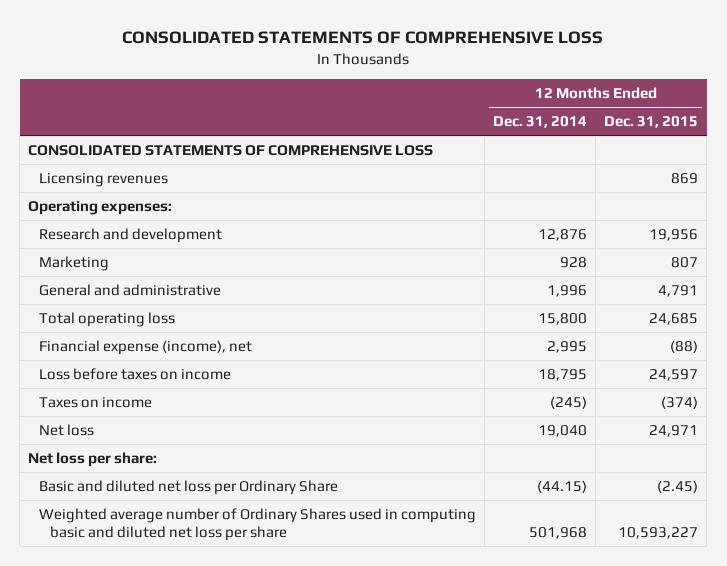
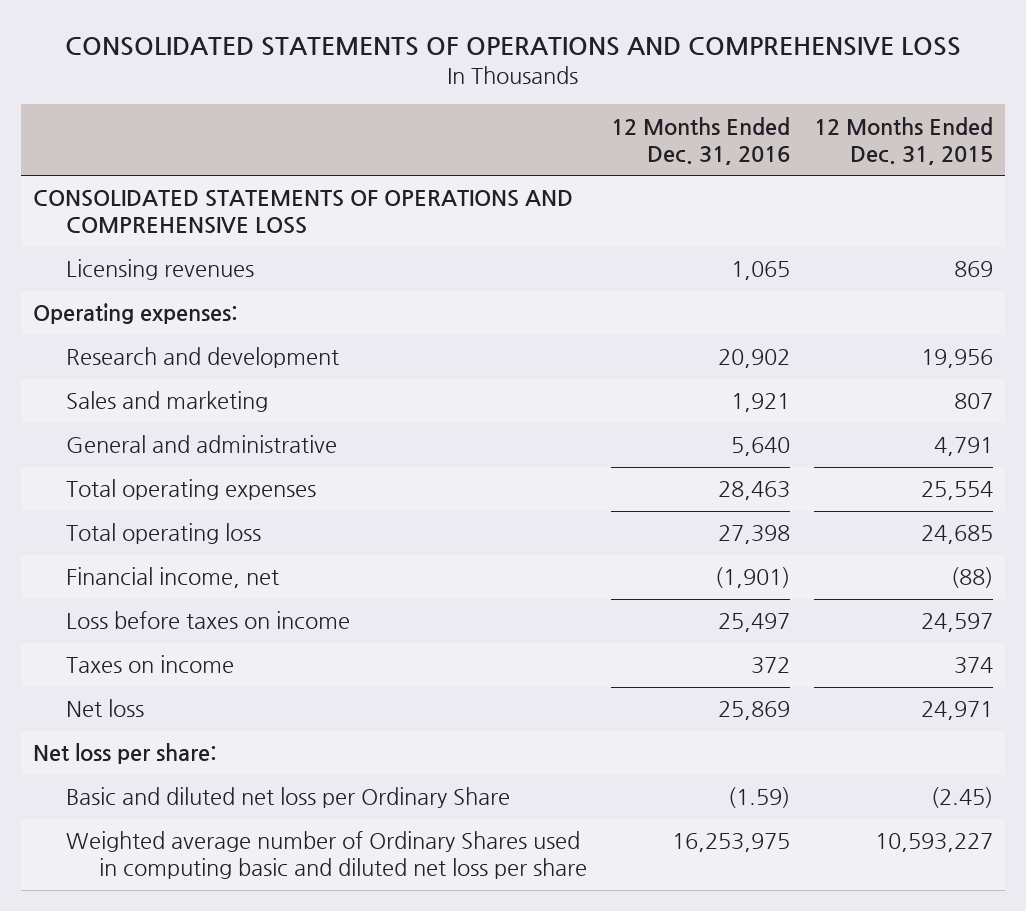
- CONSOLIDATED STATEMENTS OF COMPREHENSIVE LOSS
+ CONSOLIDATED STATEMENTS OF OPERATIONS AND COMPREHENSIVE LOSS
- | 12 Months Ended Dec. 31, 2014 | 12 Months Ended Dec. 31, 2015
+ | 12 Months Ended Dec. 31, 2016 | 12 Months Ended Dec. 31, 2015
- CONSOLIDATED STATEMENTS OF COMPREHENSIVE LOSS
+ CONSOLIDATED STATEMENTS OF OPERATIONS AND COMPREHENSIVE LOSS
- Marketing | 928 | 807
+ Sales and marketing | 1,921 | 807
+ Total operating expenses | 28,463 | 25,554
- Financial expense (income), net | 2,995 | (88)
+ Financial income, net | (1,901) | (88)
- Taxes on income | (245) | (374)
+ Taxes on income | 372 | 374

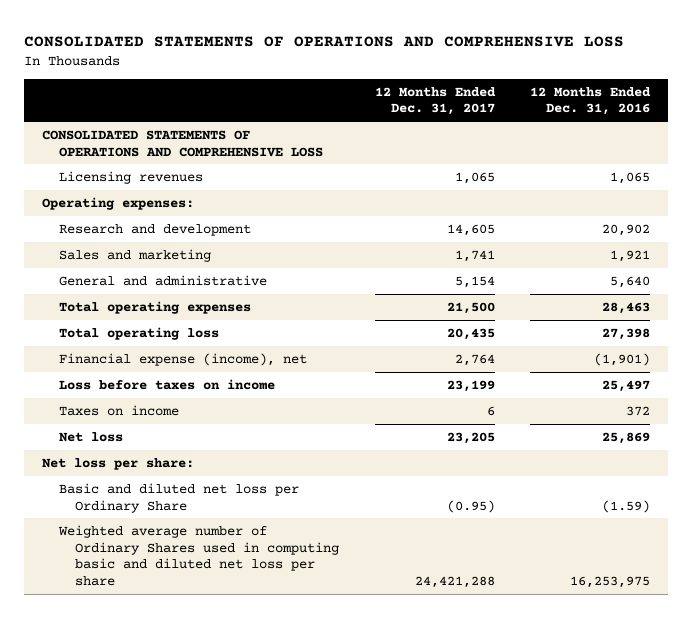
- | 12 Months Ended Dec. 31, 2016 | 12 Months Ended Dec. 31, 2015
+ | 12 Months Ended Dec. 31, 2017 | 12 Months Ended Dec. 31, 2016
- Financial income, net | (1,901) | (88)
+ Financial expense (income), net | 2,764 | (1,901)

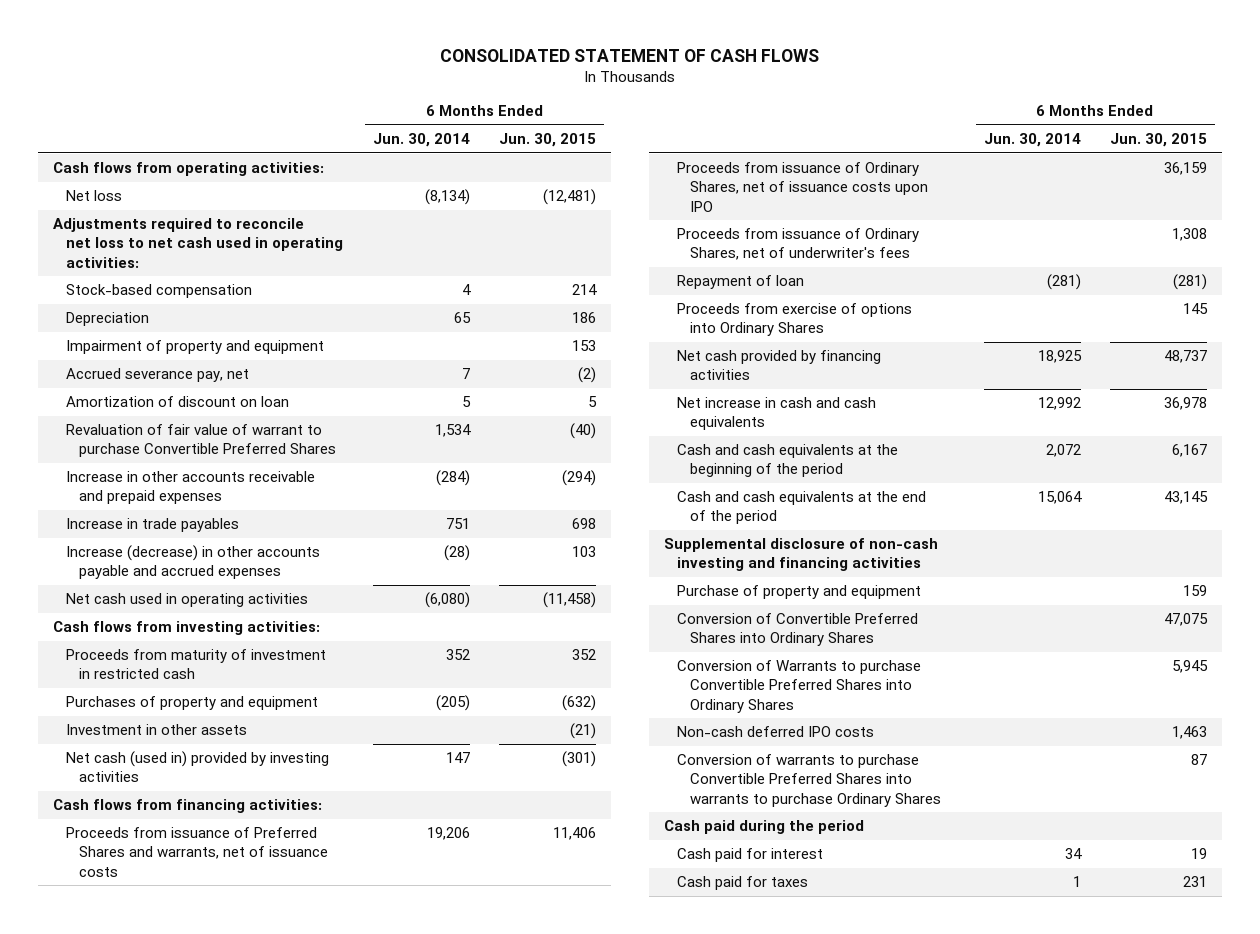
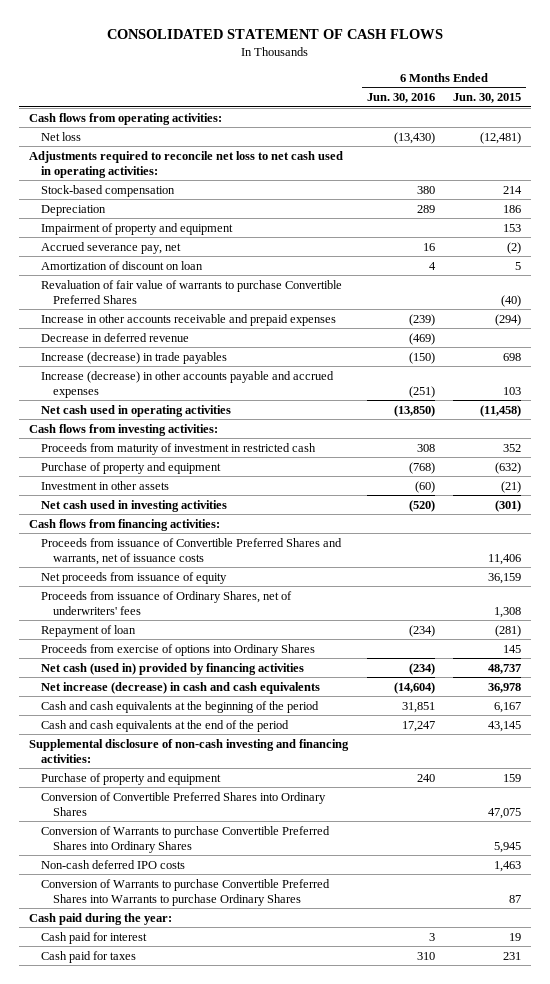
- | 6 Months Ended Jun. 30, 2014 | 6 Months Ended Jun. 30, 2015
+ | 6 Months Ended Jun. 30, 2016 | 6 Months Ended Jun. 30, 2015
- Revaluation of fair value of warrant to purchase Convertible Preferred Shares | 1,534 | (40)
+ Revaluation of fair value of warrants to purchase Convertible Preferred Shares | | (40)
- Increase in trade payables | 751 | 698
+ Decrease in deferred revenue | (469) |
+ Increase (decrease) in trade payables | (150) | 698
- Purchases of property and equipment | (205) | (632)
+ Purchase of property and equipment | (768) | (632)
- Net cash (used in) provided by investing activities | 147 | (301)
+ Net cash used in investing activities | (520) | (301)
- Proceeds from issuance of Preferred Shares and warrants, net of issuance costs | 19,206 | 11,406
- Proceeds from issuance of Ordinary Shares, net of issuance costs upon IPO | | 36,159
- Proceeds from issuance of Ordinary Shares, net of underwriter's fees | | 1,308
+ Proceeds from issuance of Convertible Preferred Shares and warrants, net of issuance costs | | 11,406
+ Net proceeds from issuance of equity | | 36,159
+ Proceeds from issuance of Ordinary Shares, net of underwriters' fees | | 1,308
- Net cash provided by financing activities | 18,925 | 48,737
- Net increase in cash and cash equivalents | 12,992 | 36,978
+ Net cash (used in) provided by financing activities | (234) | 48,737
+ Net increase (decrease) in cash and cash equivalents | (14,604) | 36,978
- Supplemental disclosure of non-cash investing and financing activities
+ Supplemental disclosure of non-cash investing and financing activities:
- Conversion of warrants to purchase Convertible Preferred Shares into warrants to purchase Ordinary Shares | | 87
- Cash paid during the period
+ Conversion of Warrants to purchase Convertible Preferred Shares into Warrants to purchase Ordinary Shares | | 87
+ Cash paid during the year:

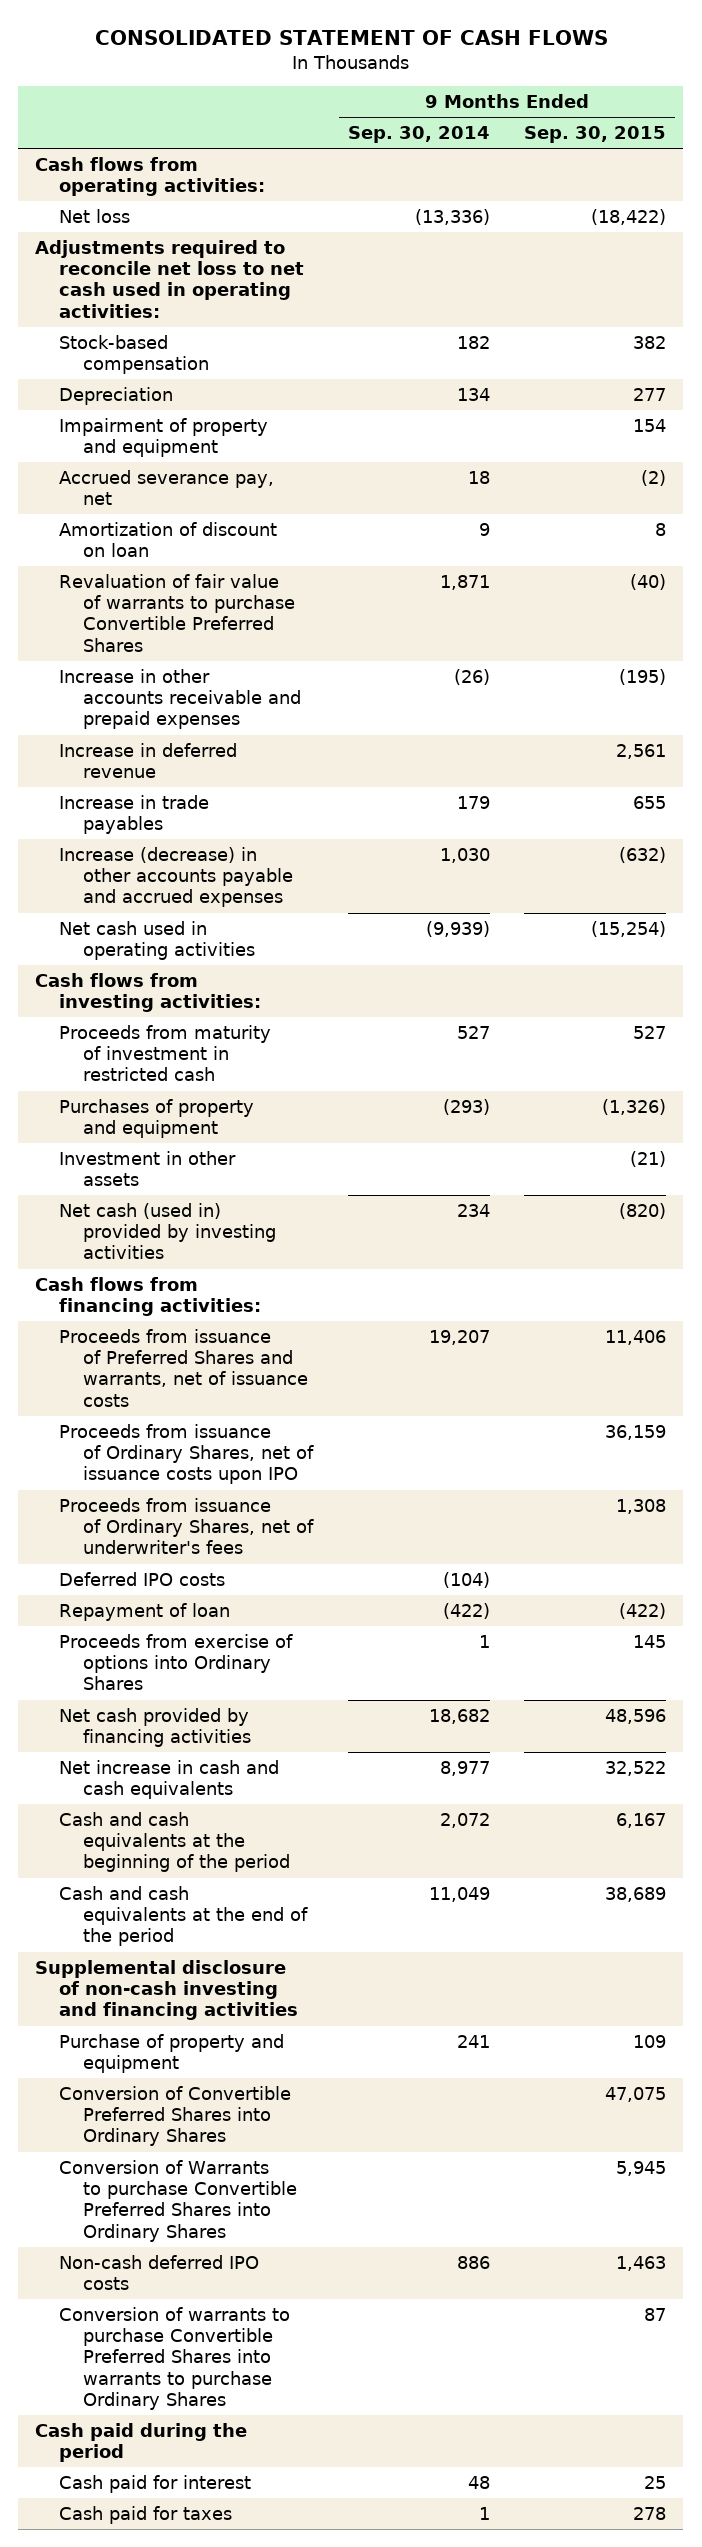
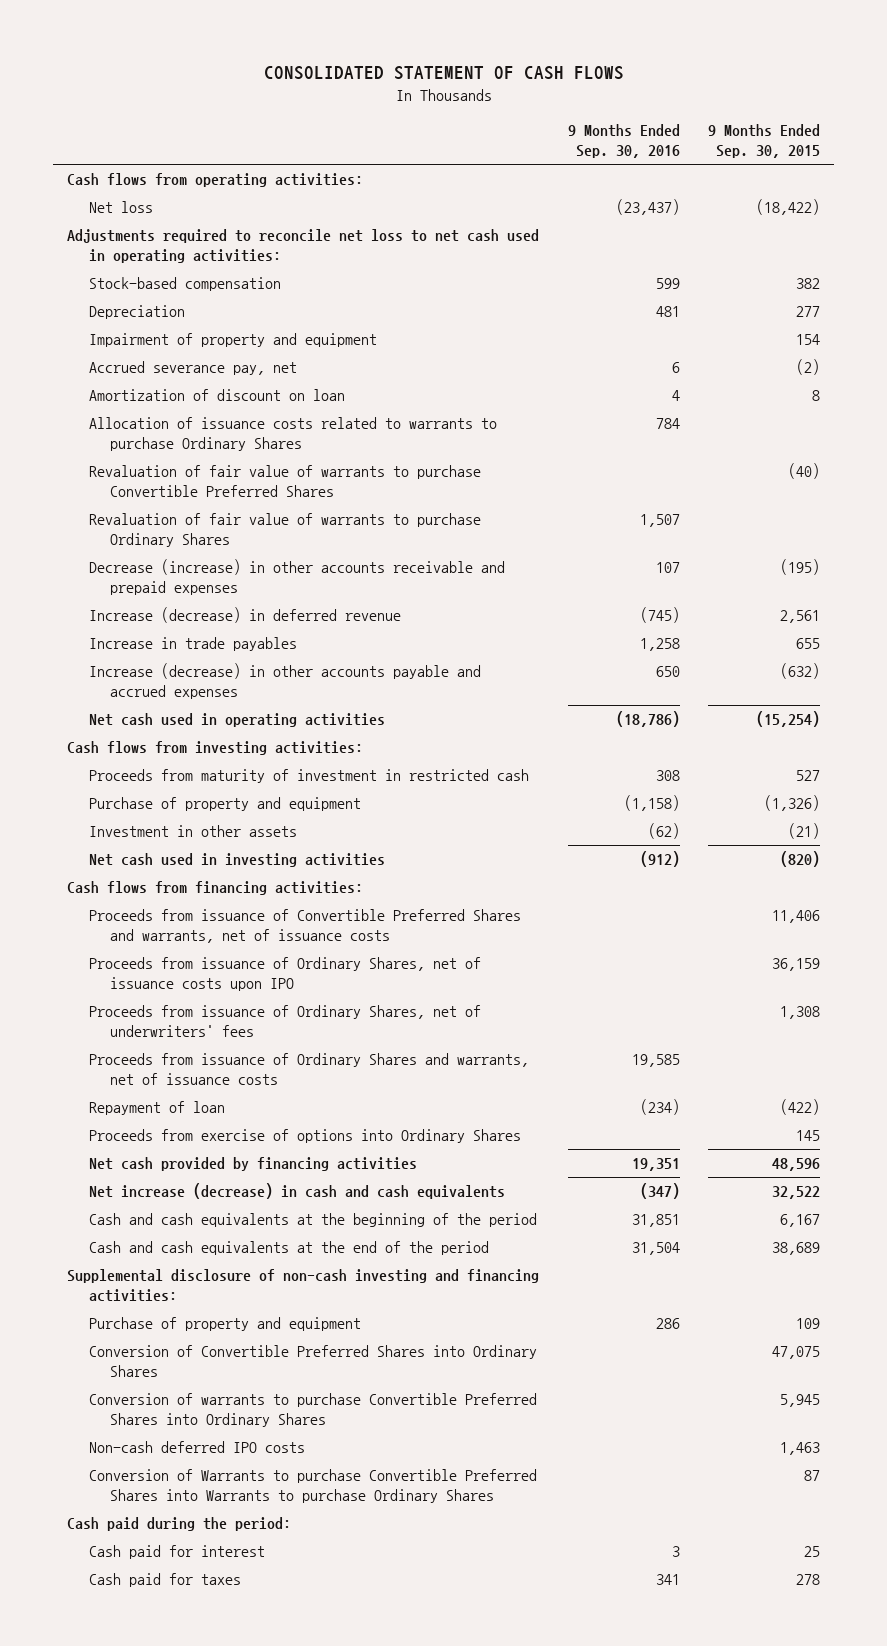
- | 9 Months Ended Sep. 30, 2014 | 9 Months Ended Sep. 30, 2015
+ | 9 Months Ended Sep. 30, 2016 | 9 Months Ended Sep. 30, 2015
+ Allocation of issuance costs related to warrants to purchase Ordinary Shares | 784 |
- Increase in other accounts receivable and prepaid expenses | (26) | (195)
- Increase in deferred revenue | | 2,561
+ Revaluation of fair value of warrants to purchase Ordinary Shares | 1,507 |
+ Decrease (increase) in other accounts receivable and prepaid expenses | 107 | (195)
+ Increase (decrease) in deferred revenue | (745) | 2,561
- Purchases of property and equipment | (293) | (1,326)
+ Purchase of property and equipment | (1,158) | (1,326)
- Net cash (used in) provided by investing activities | 234 | (820)
+ Net cash used in investing activities | (912) | (820)
- Proceeds from issuance of Preferred Shares and warrants, net of issuance costs | 19,207 | 11,406
+ Proceeds from issuance of Convertible Preferred Shares and warrants, net of issuance costs | | 11,406
- Proceeds from issuance of Ordinary Shares, net of underwriter's fees | | 1,308
- Deferred IPO costs | (104) |
+ Proceeds from issuance of Ordinary Shares, net of underwriters' fees | | 1,308
+ Proceeds from issuance of Ordinary Shares and warrants, net of issuance costs | 19,585 |
- Net increase in cash and cash equivalents | 8,977 | 32,522
+ Net increase (decrease) in cash and cash equivalents | (347) | 32,522
- Supplemental disclosure of non-cash investing and financing activities
+ Supplemental disclosure of non-cash investing and financing activities:
- Conversion of Warrants to purchase Convertible Preferred Shares into Ordinary Shares | | 5,945
+ Conversion of warrants to purchase Convertible Preferred Shares into Ordinary Shares | | 5,945
- Conversion of warrants to purchase Convertible Preferred Shares into warrants to purchase Ordinary Shares | | 87
- Cash paid during the period
+ Conversion of Warrants to purchase Convertible Preferred Shares into Warrants to purchase Ordinary Shares | | 87
+ Cash paid during the period:

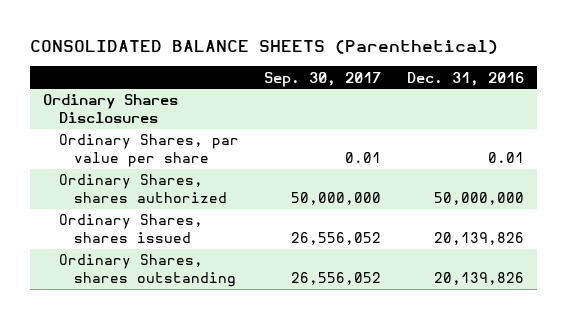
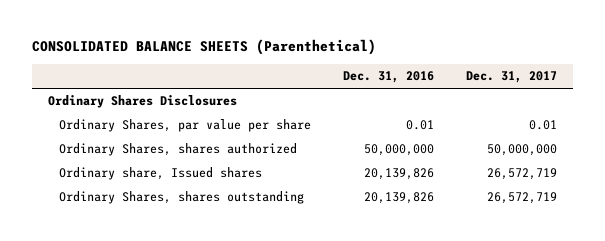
- | Sep. 30, 2017 | Dec. 31, 2016
+ | Dec. 31, 2016 | Dec. 31, 2017
- Ordinary Shares, shares issued | 26,556,052 | 20,139,826
+ Ordinary share, Issued shares | 20,139,826 | 26,572,719

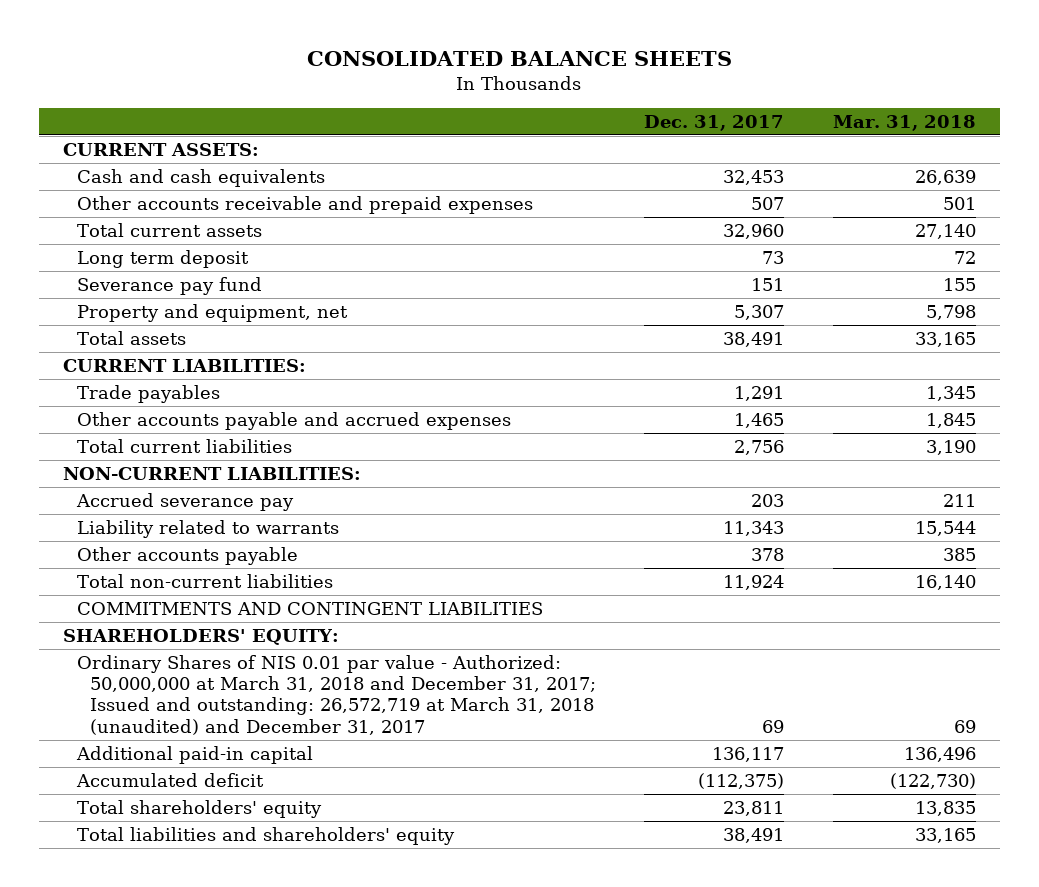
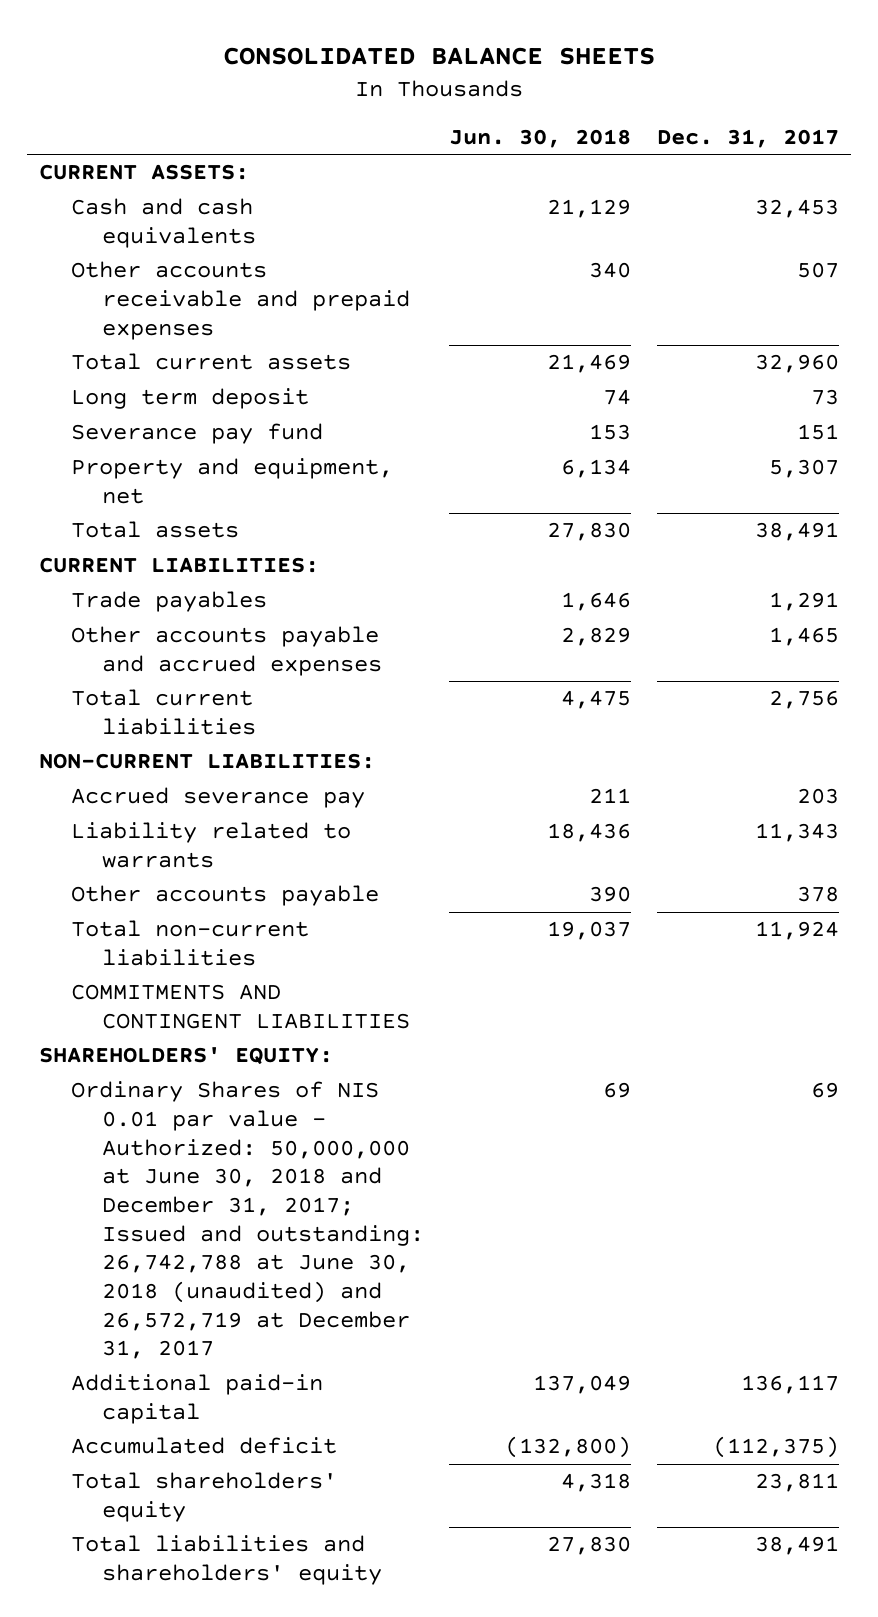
- | Dec. 31, 2017 | Mar. 31, 2018
+ | Jun. 30, 2018 | Dec. 31, 2017
- Ordinary Shares of NIS 0.01 par value - Authorized: 50,000,000 at March 31, 2018 and December 31, 2017; Issued and outstanding: 26,572,719 at March 31, 2018 (unaudited) and December 31, 2017 | 69 | 69
+ Ordinary Shares of NIS 0.01 par value - Authorized: 50,000,000 at June 30, 2018 and December 31, 2017; Issued and outstanding: 26,742,788 at June 30, 2018 (unaudited) and 26,572,719 at December 31, 2017 | 69 | 69

